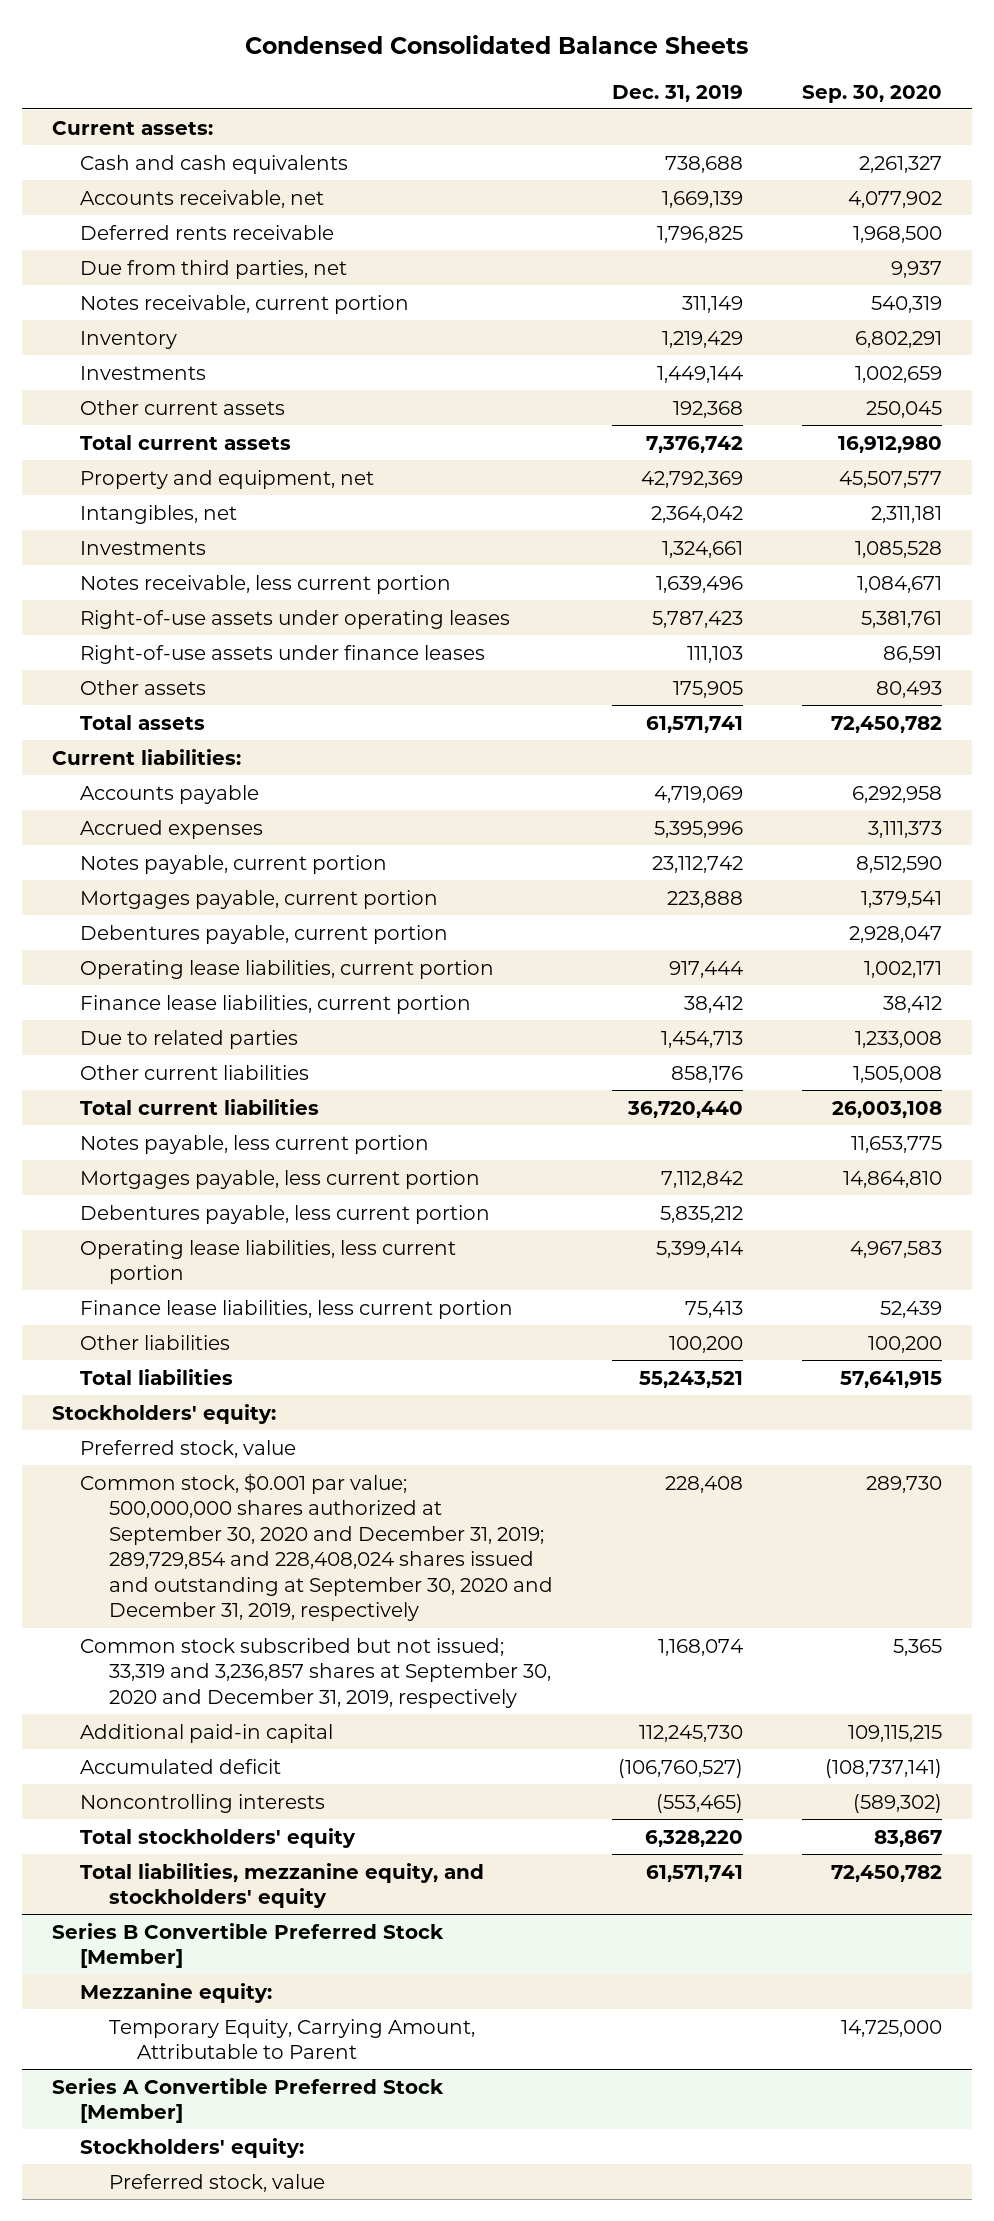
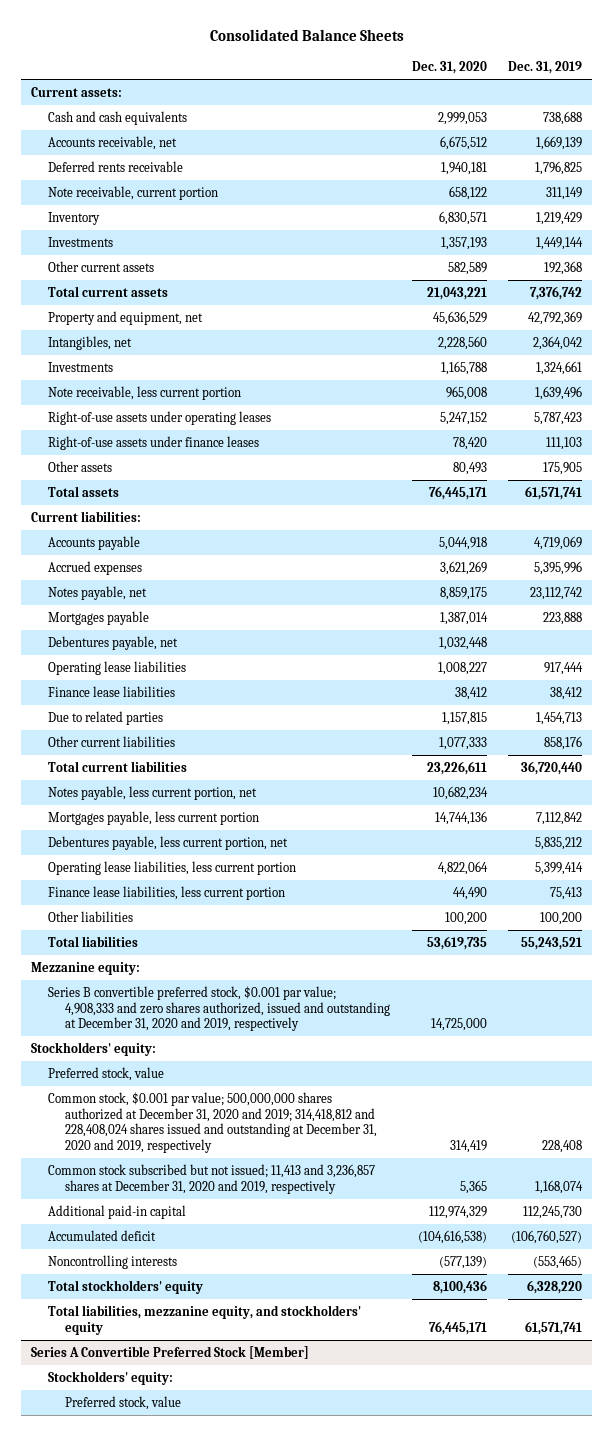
- Condensed Consolidated Balance Sheets
+ Consolidated Balance Sheets
- | Dec. 31, 2019 | Sep. 30, 2020
+ | Dec. 31, 2020 | Dec. 31, 2019
- Due from third parties, net | | 9,937
- Notes receivable, current portion | 311,149 | 540,319
+ Note receivable, current portion | 658,122 | 311,149
- Notes receivable, less current portion | 1,639,496 | 1,084,671
+ Note receivable, less current portion | 965,008 | 1,639,496
- Notes payable, current portion | 23,112,742 | 8,512,590
- Mortgages payable, current portion | 223,888 | 1,379,541
- Debentures payable, current portion | | 2,928,047
- Operating lease liabilities, current portion | 917,444 | 1,002,171
- Finance lease liabilities, current portion | 38,412 | 38,412
+ Notes payable, net | 8,859,175 | 23,112,742
+ Mortgages payable | 1,387,014 | 223,888
+ Debentures payable, net | 1,032,448 |
+ Operating lease liabilities | 1,008,227 | 917,444
+ Finance lease liabilities | 38,412 | 38,412
- Notes payable, less current portion | | 11,653,775
+ Notes payable, less current portion, net | 10,682,234 |
- Debentures payable, less current portion | 5,835,212 |
+ Debentures payable, less current portion, net | | 5,835,212
+ Mezzanine equity:
+ Series B convertible preferred stock, $0.001 par value; 4,908,333 and zero shares authorized, issued and outstanding at December 31, 2020 and 2019, respectively | 14,725,000 |
- Common stock, $0.001 par value; 500,000,000 shares authorized at September 30, 2020 and December 31, 2019; 289,729,854 and 228,408,024 shares issued and outstanding at September 30, 2020 and December 31, 2019, respectively | 228,408 | 289,730
- Common stock subscribed but not issued; 33,319 and 3,236,857 shares at September 30, 2020 and December 31, 2019, respectively | 1,168,074 | 5,365
+ Common stock, $0.001 par value; 500,000,000 shares authorized at December 31, 2020 and 2019; 314,418,812 and 228,408,024 shares issued and outstanding at December 31, 2020 and 2019, respectively | 314,419 | 228,408
+ Common stock subscribed but not issued; 11,413 and 3,236,857 shares at December 31, 2020 and 2019, respectively | 5,365 | 1,168,074
- Series B Convertible Preferred Stock [Member]
- Mezzanine equity:
- Temporary Equity, Carrying Amount, Attributable to Parent | | 14,725,000

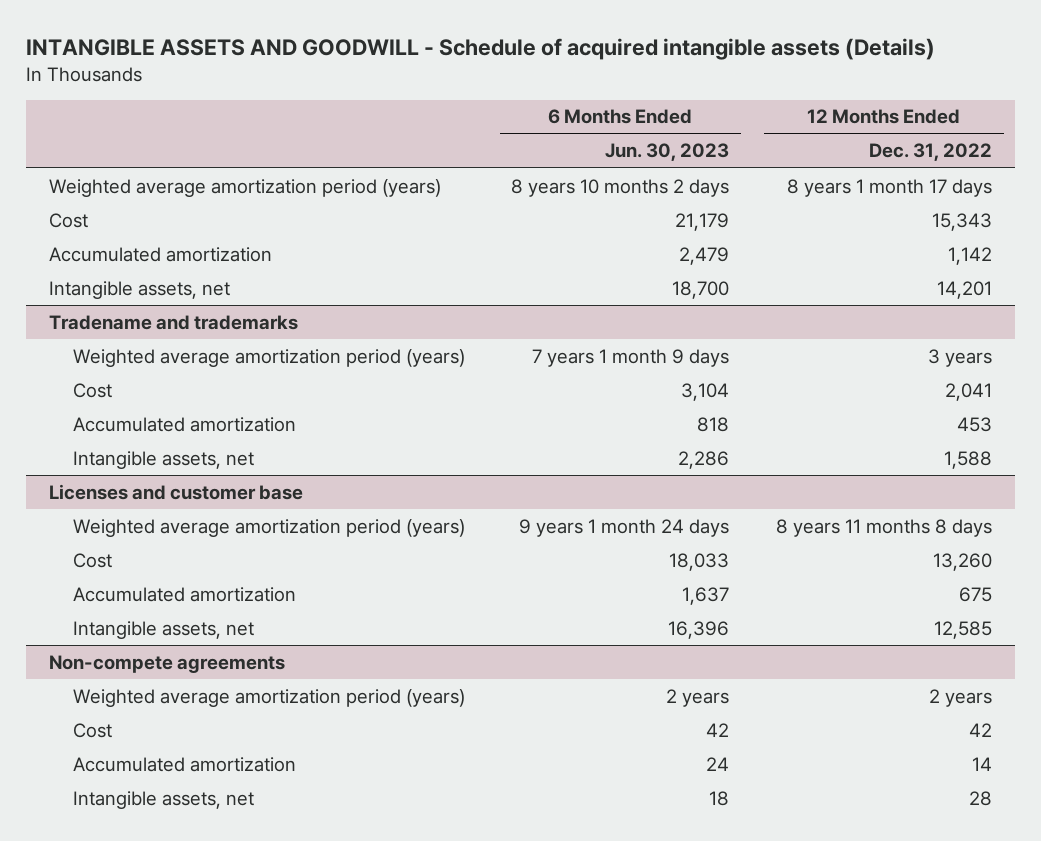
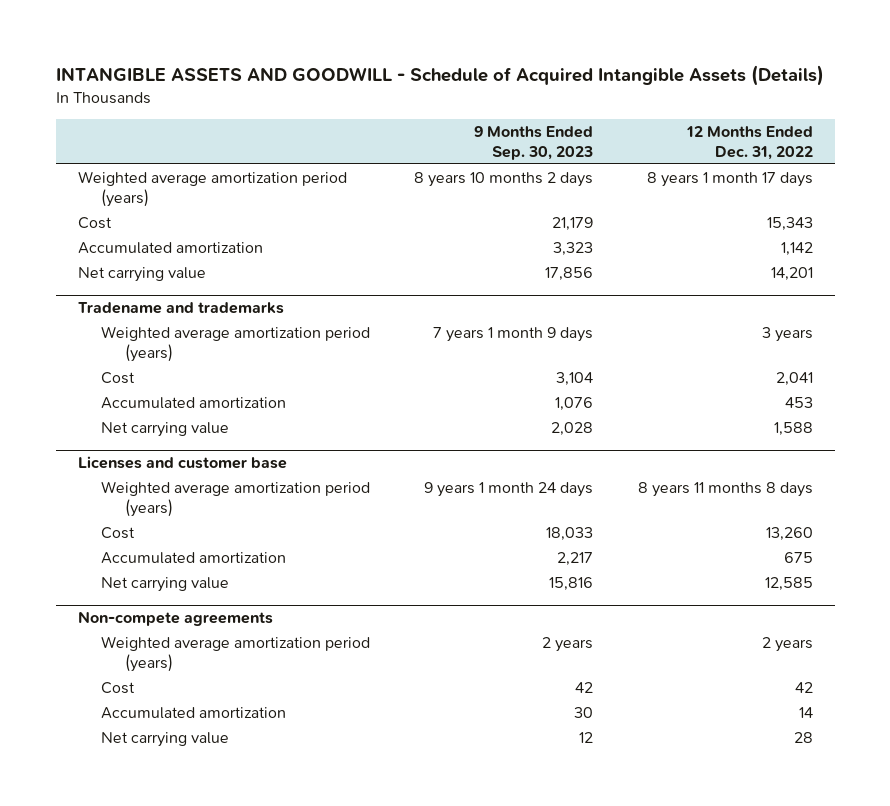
- INTANGIBLE ASSETS AND GOODWILL - Schedule of acquired intangible assets (Details)
+ INTANGIBLE ASSETS AND GOODWILL - Schedule of Acquired Intangible Assets (Details)
- | 6 Months Ended Jun. 30, 2023 | 12 Months Ended Dec. 31, 2022
+ | 9 Months Ended Sep. 30, 2023 | 12 Months Ended Dec. 31, 2022
- Intangible assets, net | 18,700 | 14,201
+ Net carrying value | 17,856 | 14,201
@ Tradename and trademarks
- Intangible assets, net | 2,286 | 1,588
+ Net carrying value | 2,028 | 1,588
@ Licenses and customer base
- Intangible assets, net | 16,396 | 12,585
+ Net carrying value | 15,816 | 12,585
@ Non-compete agreements
- Intangible assets, net | 18 | 28
+ Net carrying value | 12 | 28

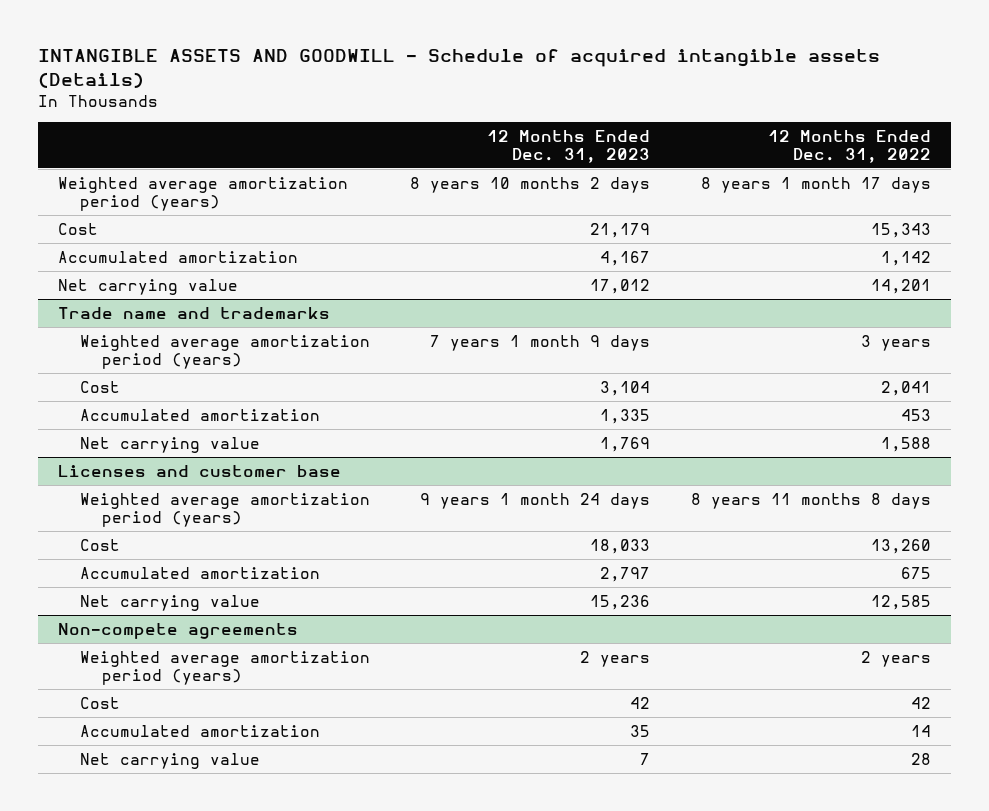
- INTANGIBLE ASSETS AND GOODWILL - Schedule of Acquired Intangible Assets (Details)
+ INTANGIBLE ASSETS AND GOODWILL - Schedule of acquired intangible assets (Details)
- | 9 Months Ended Sep. 30, 2023 | 12 Months Ended Dec. 31, 2022
+ | 12 Months Ended Dec. 31, 2023 | 12 Months Ended Dec. 31, 2022
- Tradename and trademarks
+ Trade name and trademarks

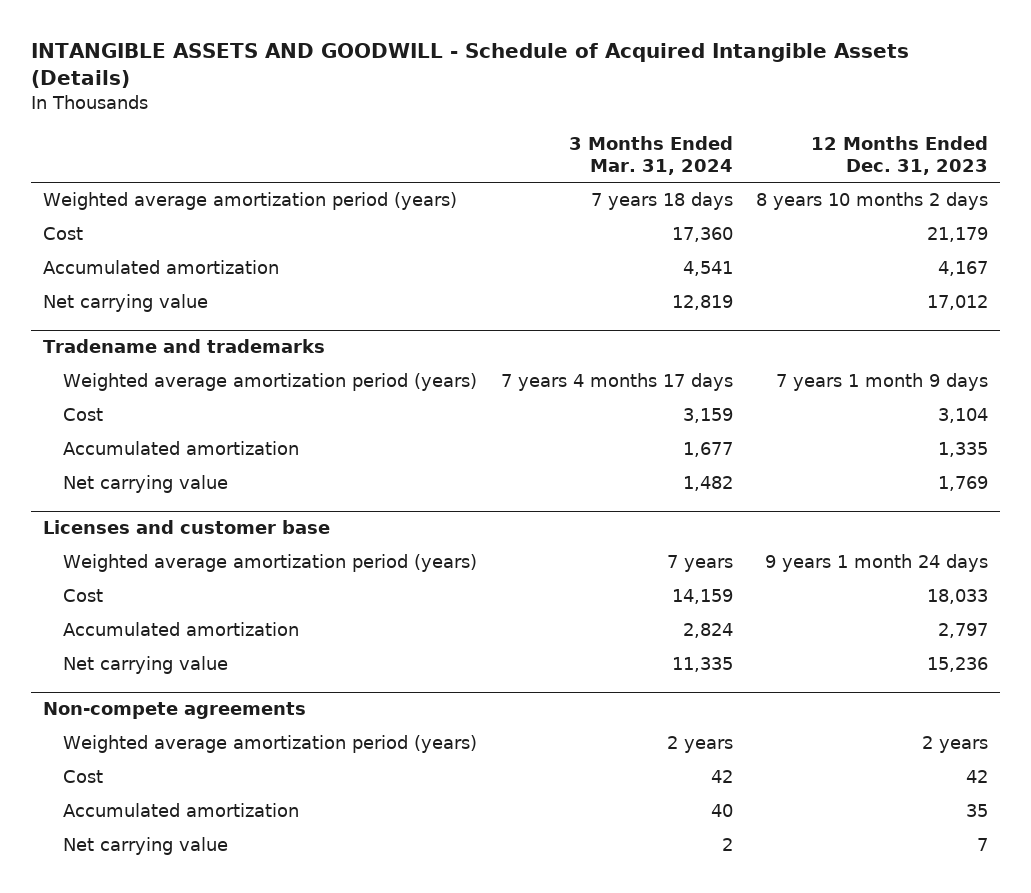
- INTANGIBLE ASSETS AND GOODWILL - Schedule of acquired intangible assets (Details)
+ INTANGIBLE ASSETS AND GOODWILL - Schedule of Acquired Intangible Assets (Details)
- | 12 Months Ended Dec. 31, 2023 | 12 Months Ended Dec. 31, 2022
+ | 3 Months Ended Mar. 31, 2024 | 12 Months Ended Dec. 31, 2023
- Trade name and trademarks
+ Tradename and trademarks

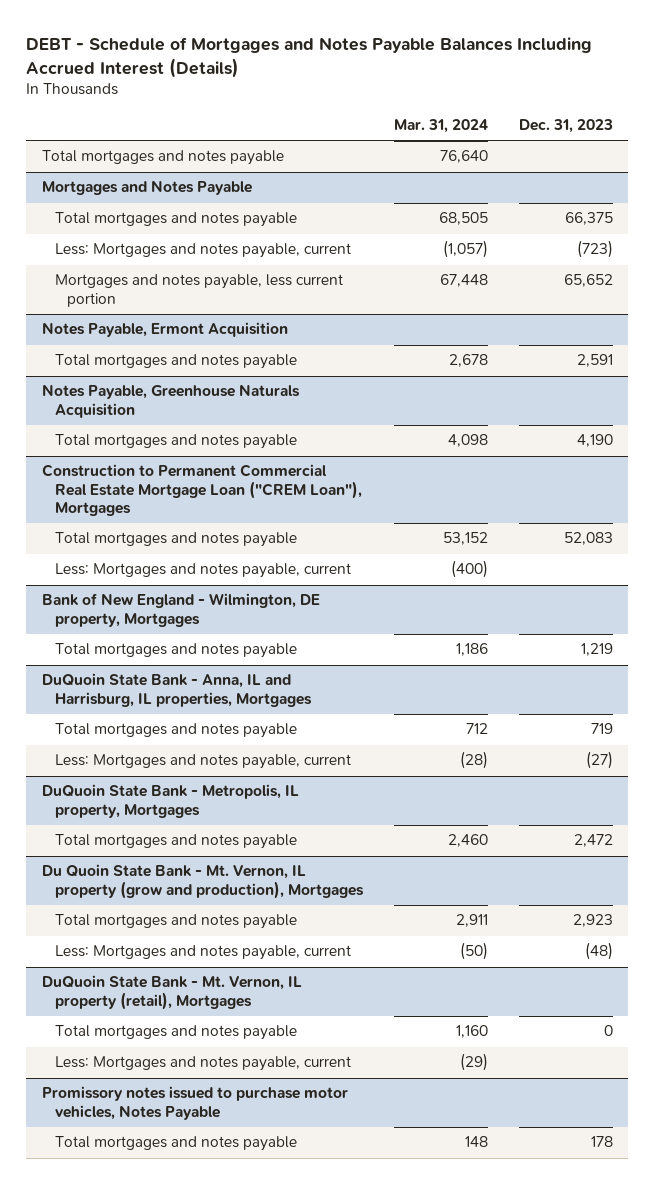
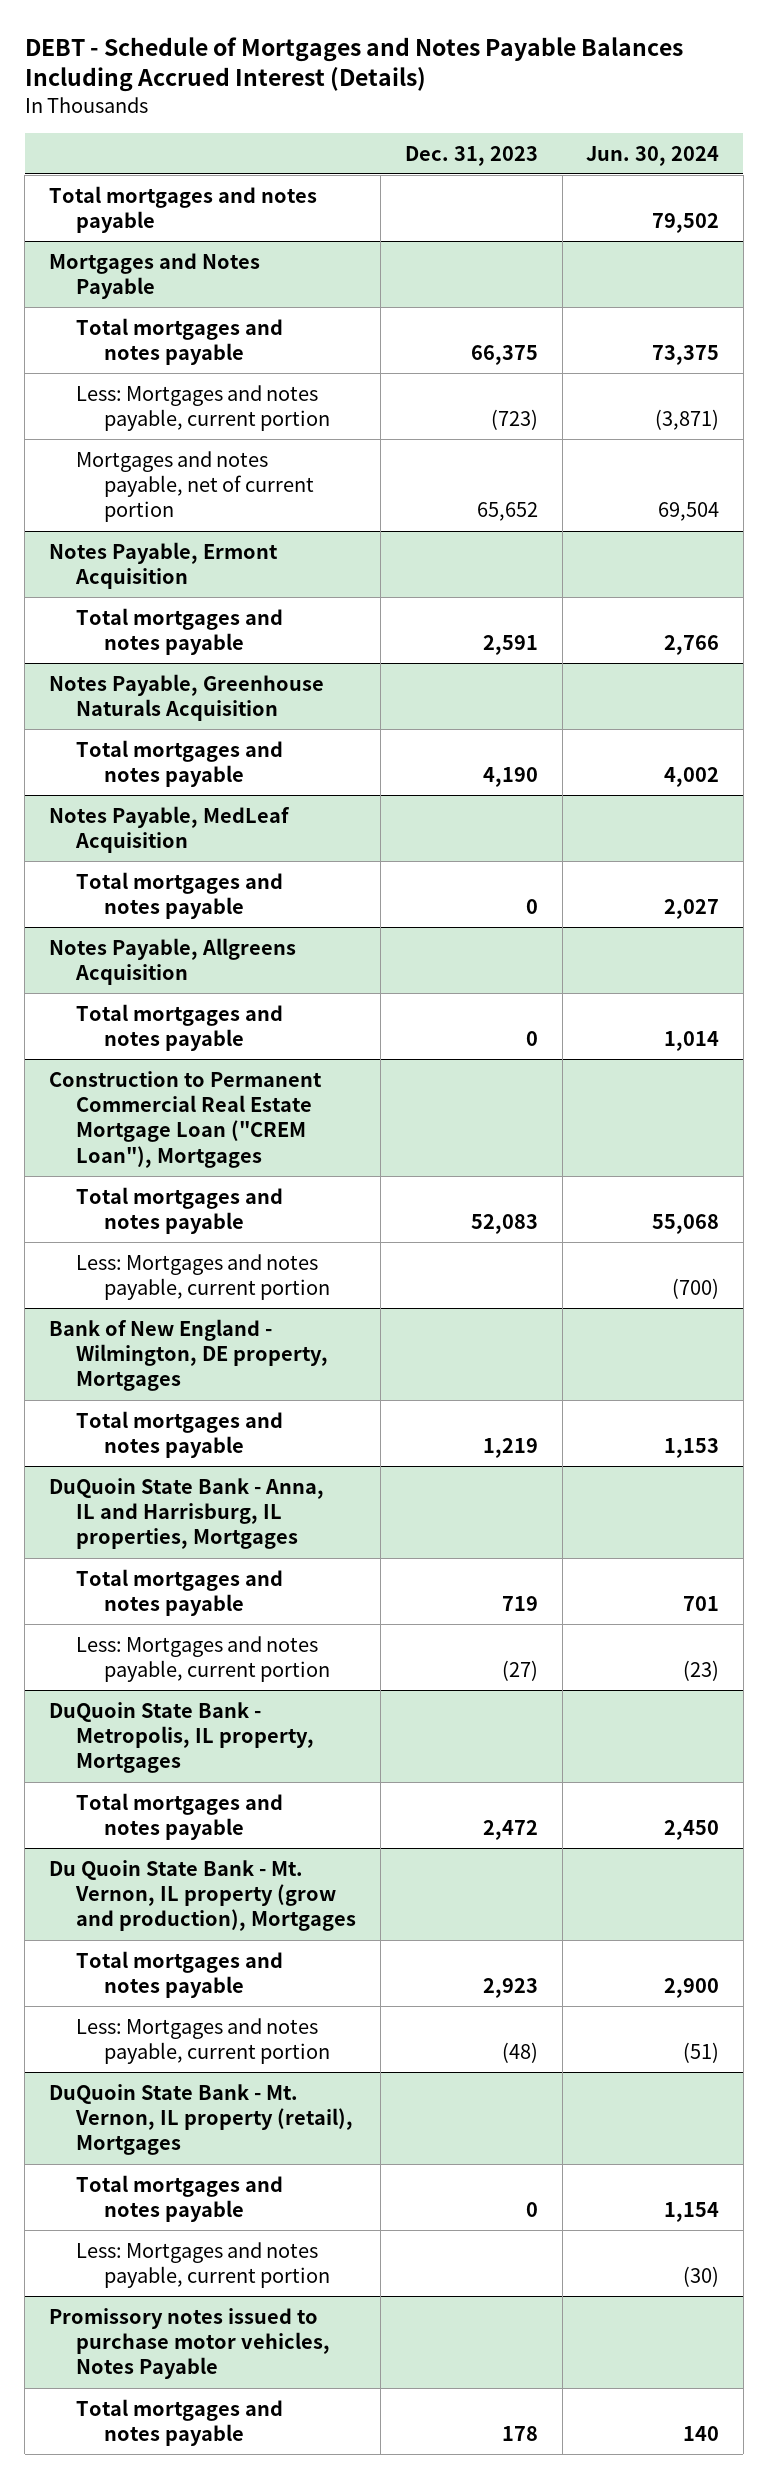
- | Mar. 31, 2024 | Dec. 31, 2023
+ | Dec. 31, 2023 | Jun. 30, 2024
@ Mortgages and Notes Payable
- Less: Mortgages and notes payable, current | (1,057) | (723)
- Mortgages and notes payable, less current portion | 67,448 | 65,652
+ Less: Mortgages and notes payable, current portion | (723) | (3,871)
+ Mortgages and notes payable, net of current portion | 65,652 | 69,504
+ Notes Payable, MedLeaf Acquisition
+ Total mortgages and notes payable | 0 | 2,027
+ Notes Payable, Allgreens Acquisition
+ Total mortgages and notes payable | 0 | 1,014
@ Construction to Permanent Commercial Real Estate Mortgage Loan ("CREM Loan"), Mortgages
- Less: Mortgages and notes payable, current | (400) |
+ Less: Mortgages and notes payable, current portion | | (700)
@ DuQuoin State Bank - Anna, IL and Harrisburg, IL properties, Mortgages
- Less: Mortgages and notes payable, current | (28) | (27)
+ Less: Mortgages and notes payable, current portion | (27) | (23)
@ Du Quoin State Bank - Mt. Vernon, IL property (grow and production), Mortgages
- Less: Mortgages and notes payable, current | (50) | (48)
+ Less: Mortgages and notes payable, current portion | (48) | (51)
@ DuQuoin State Bank - Mt. Vernon, IL property (retail), Mortgages
- Less: Mortgages and notes payable, current | (29) |
+ Less: Mortgages and notes payable, current portion | | (30)

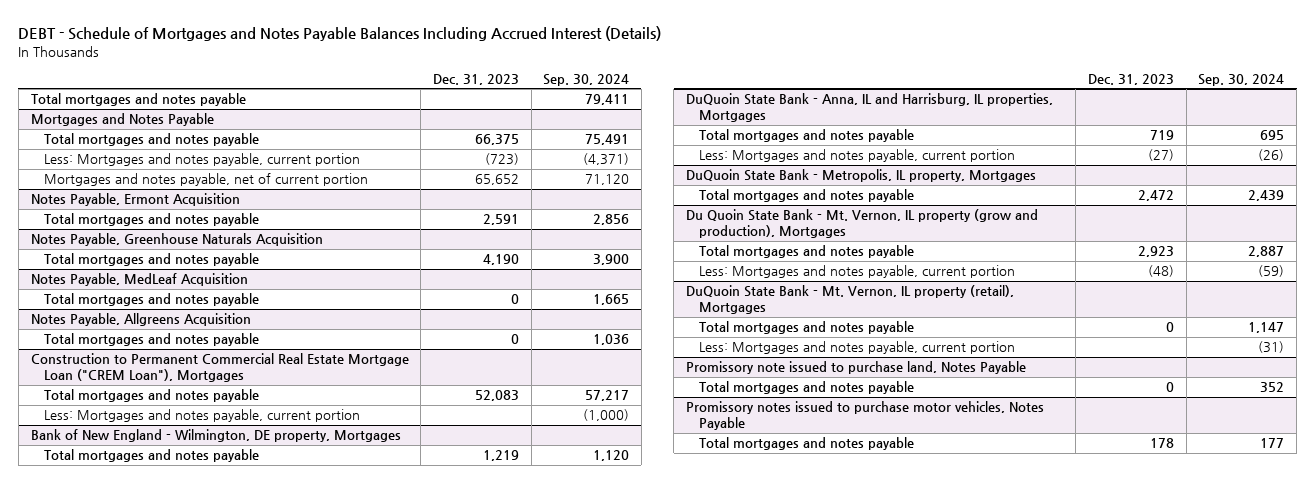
- | Dec. 31, 2023 | Jun. 30, 2024
+ | Dec. 31, 2023 | Sep. 30, 2024
+ Promissory note issued to purchase land, Notes Payable
+ Total mortgages and notes payable | 0 | 352

